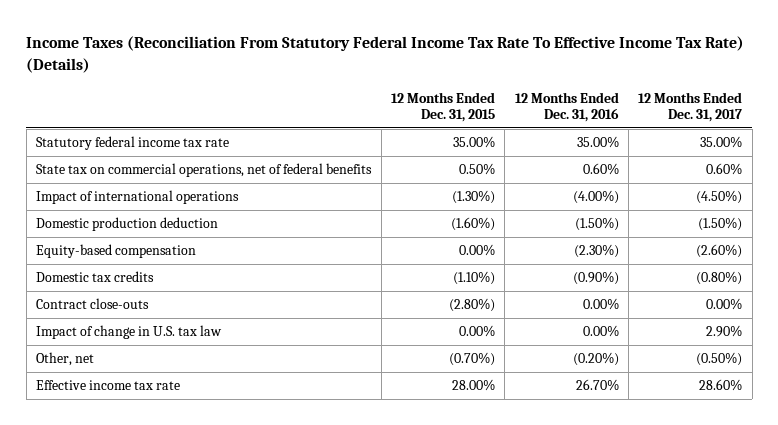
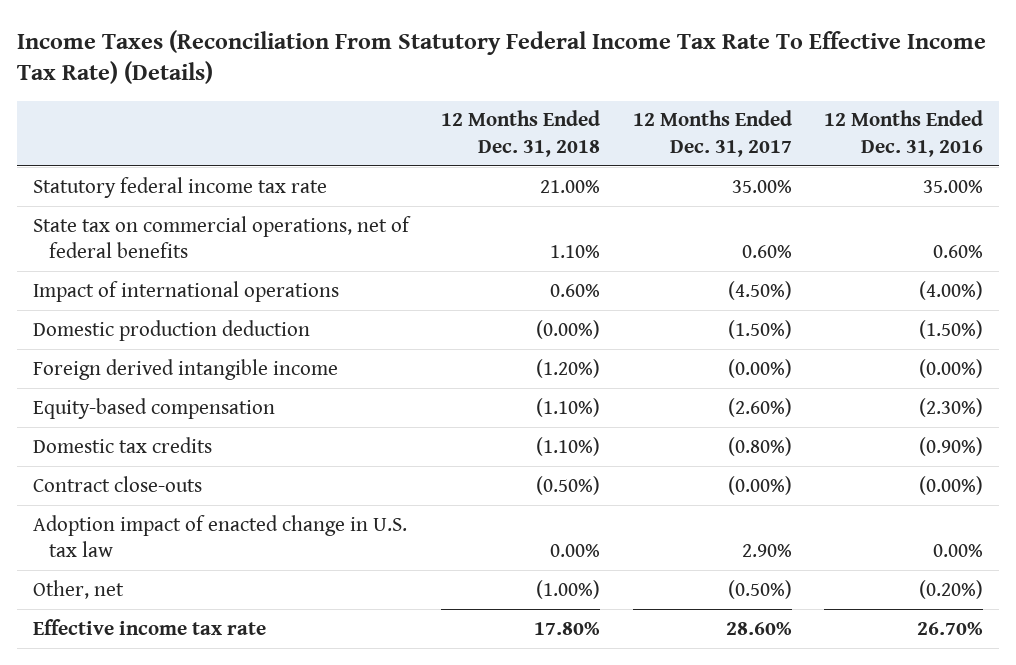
- | 12 Months Ended Dec. 31, 2015 | 12 Months Ended Dec. 31, 2016 | 12 Months Ended Dec. 31, 2017
+ | 12 Months Ended Dec. 31, 2018 | 12 Months Ended Dec. 31, 2017 | 12 Months Ended Dec. 31, 2016
+ Foreign derived intangible income | (1.20%) | (0.00%) | (0.00%)
- Contract close-outs | (2.80%) | 0.00% | 0.00%
- Impact of change in U.S. tax law | 0.00% | 0.00% | 2.90%
+ Contract close-outs | (0.50%) | (0.00%) | (0.00%)
+ Adoption impact of enacted change in U.S. tax law | 0.00% | 2.90% | 0.00%

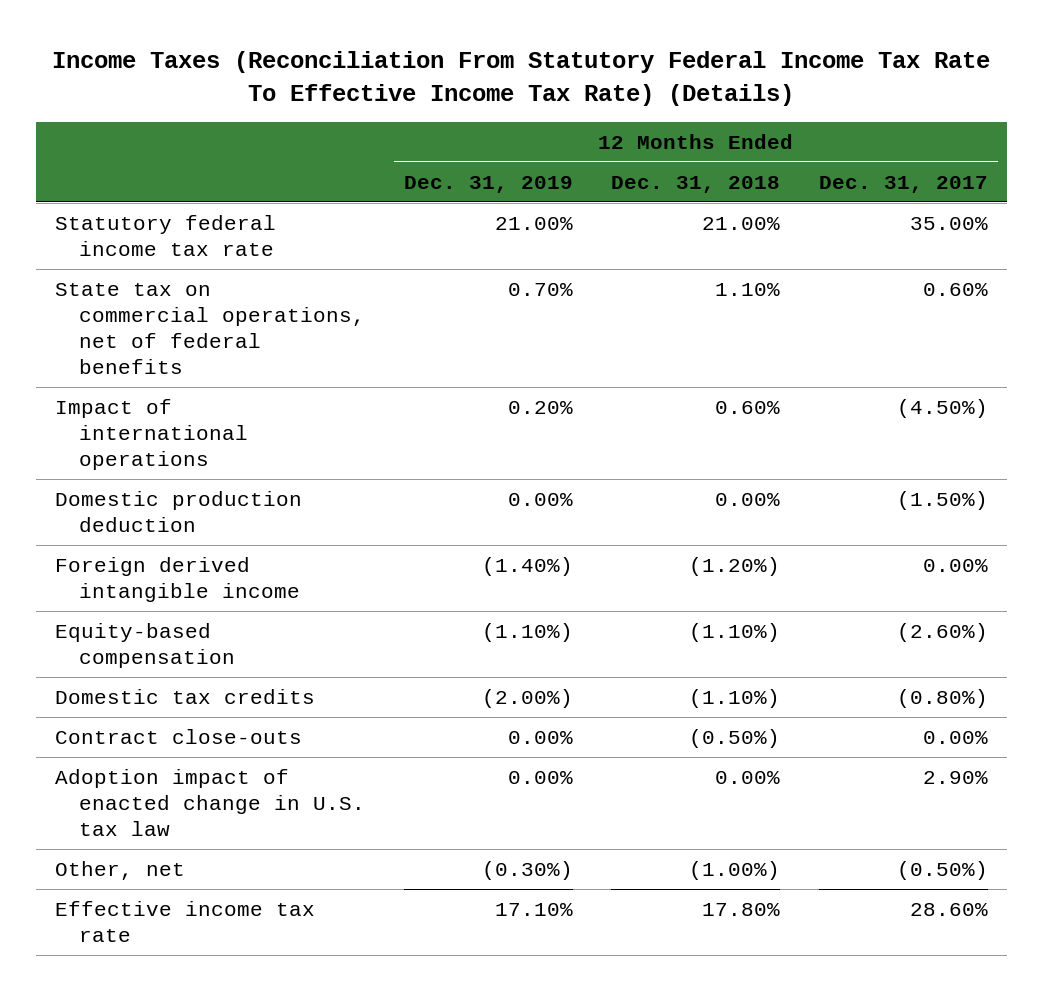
- | 12 Months Ended Dec. 31, 2018 | 12 Months Ended Dec. 31, 2017 | 12 Months Ended Dec. 31, 2016
+ | 12 Months Ended Dec. 31, 2019 | 12 Months Ended Dec. 31, 2018 | 12 Months Ended Dec. 31, 2017
- Domestic production deduction | (0.00%) | (1.50%) | (1.50%)
- Foreign derived intangible income | (1.20%) | (0.00%) | (0.00%)
+ Domestic production deduction | 0.00% | 0.00% | (1.50%)
+ Foreign derived intangible income | (1.40%) | (1.20%) | 0.00%
- Contract close-outs | (0.50%) | (0.00%) | (0.00%)
+ Contract close-outs | 0.00% | (0.50%) | 0.00%

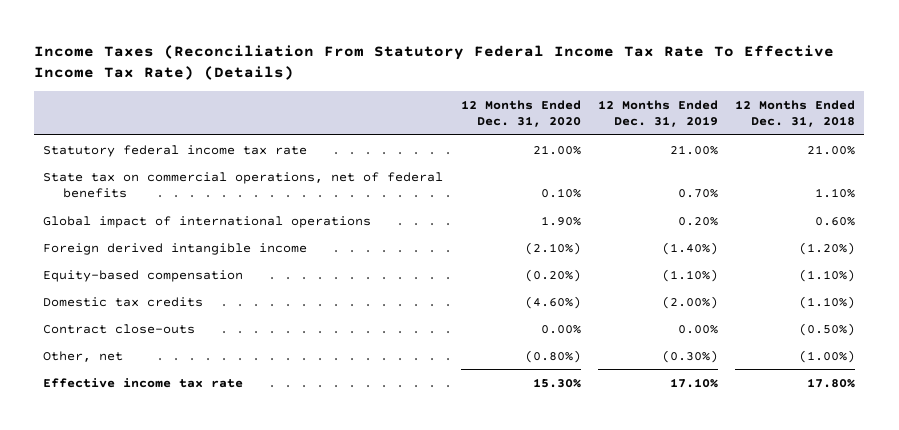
- | 12 Months Ended Dec. 31, 2019 | 12 Months Ended Dec. 31, 2018 | 12 Months Ended Dec. 31, 2017
+ | 12 Months Ended Dec. 31, 2020 | 12 Months Ended Dec. 31, 2019 | 12 Months Ended Dec. 31, 2018
- Impact of international operations | 0.20% | 0.60% | (4.50%)
- Domestic production deduction | 0.00% | 0.00% | (1.50%)
+ Global impact of international operations | 1.90% | 0.20% | 0.60%
- Adoption impact of enacted change in U.S. tax law | 0.00% | 0.00% | 2.90%

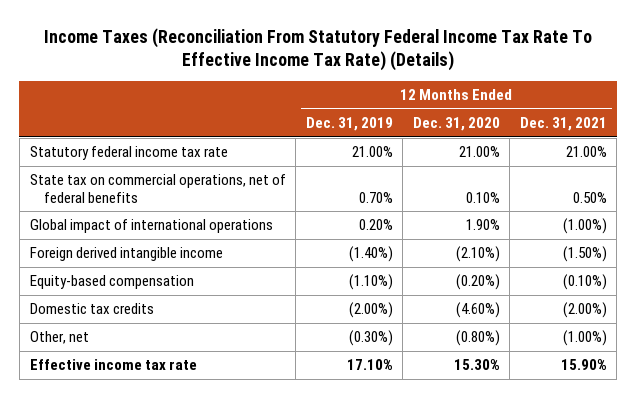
- | 12 Months Ended Dec. 31, 2020 | 12 Months Ended Dec. 31, 2019 | 12 Months Ended Dec. 31, 2018
+ | 12 Months Ended Dec. 31, 2019 | 12 Months Ended Dec. 31, 2020 | 12 Months Ended Dec. 31, 2021
- Contract close-outs | 0.00% | 0.00% | (0.50%)

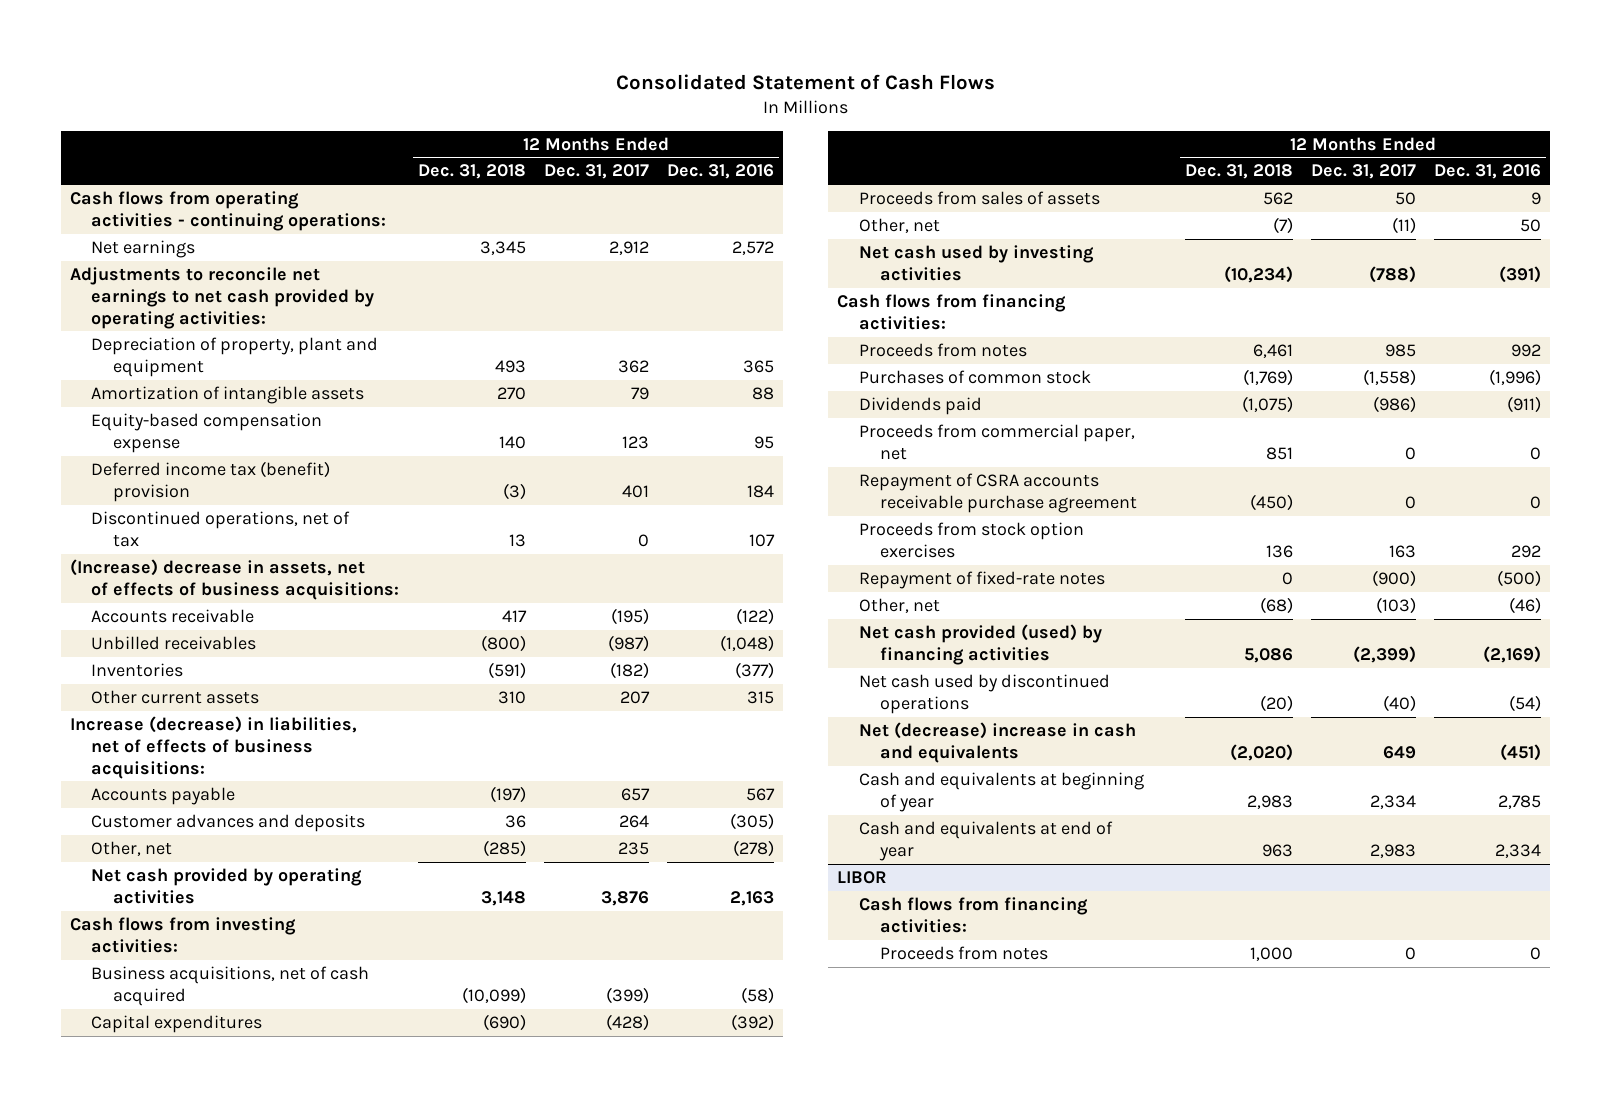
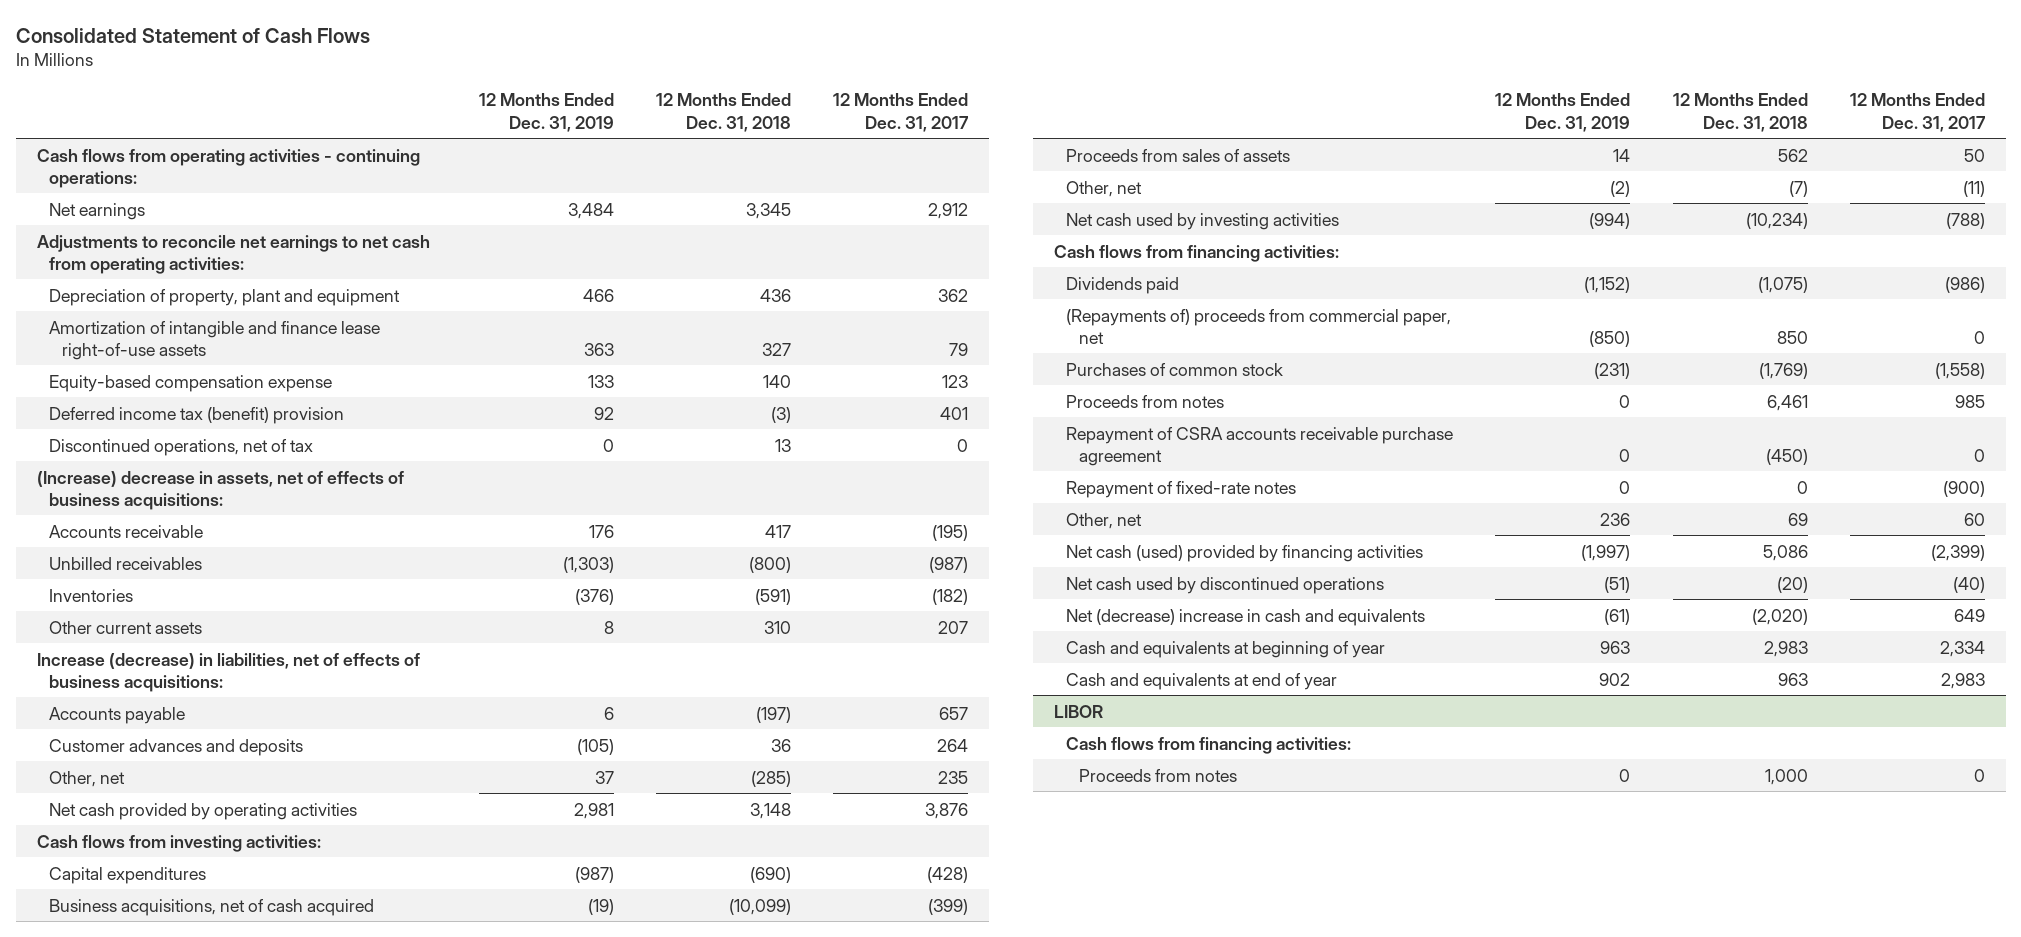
- | 12 Months Ended Dec. 31, 2018 | 12 Months Ended Dec. 31, 2017 | 12 Months Ended Dec. 31, 2016
+ | 12 Months Ended Dec. 31, 2019 | 12 Months Ended Dec. 31, 2018 | 12 Months Ended Dec. 31, 2017
- Adjustments to reconcile net earnings to net cash provided by operating activities:
- Depreciation of property, plant and equipment | 493 | 362 | 365
- Amortization of intangible assets | 270 | 79 | 88
+ Adjustments to reconcile net earnings to net cash from operating activities:
+ Depreciation of property, plant and equipment | 466 | 436 | 362
+ Amortization of intangible and finance lease right-of-use assets | 363 | 327 | 79
moved down: Business acquisitions, net of cash acquired | (19) | (10,099) | (399)
- Proceeds from commercial paper, net | 851 | 0 | 0
+ (Repayments of) proceeds from commercial paper, net | (850) | 850 | 0
moved down: Purchases of common stock | (231) | (1,769) | (1,558)
moved down: Proceeds from notes | 0 | 6,461 | 985
- Proceeds from stock option exercises | 136 | 163 | 292
- Other, net | (68) | (103) | (46)
- Net cash provided (used) by financing activities | 5,086 | (2,399) | (2,169)
+ Other, net | 236 | 69 | 60
+ Net cash (used) provided by financing activities | (1,997) | 5,086 | (2,399)

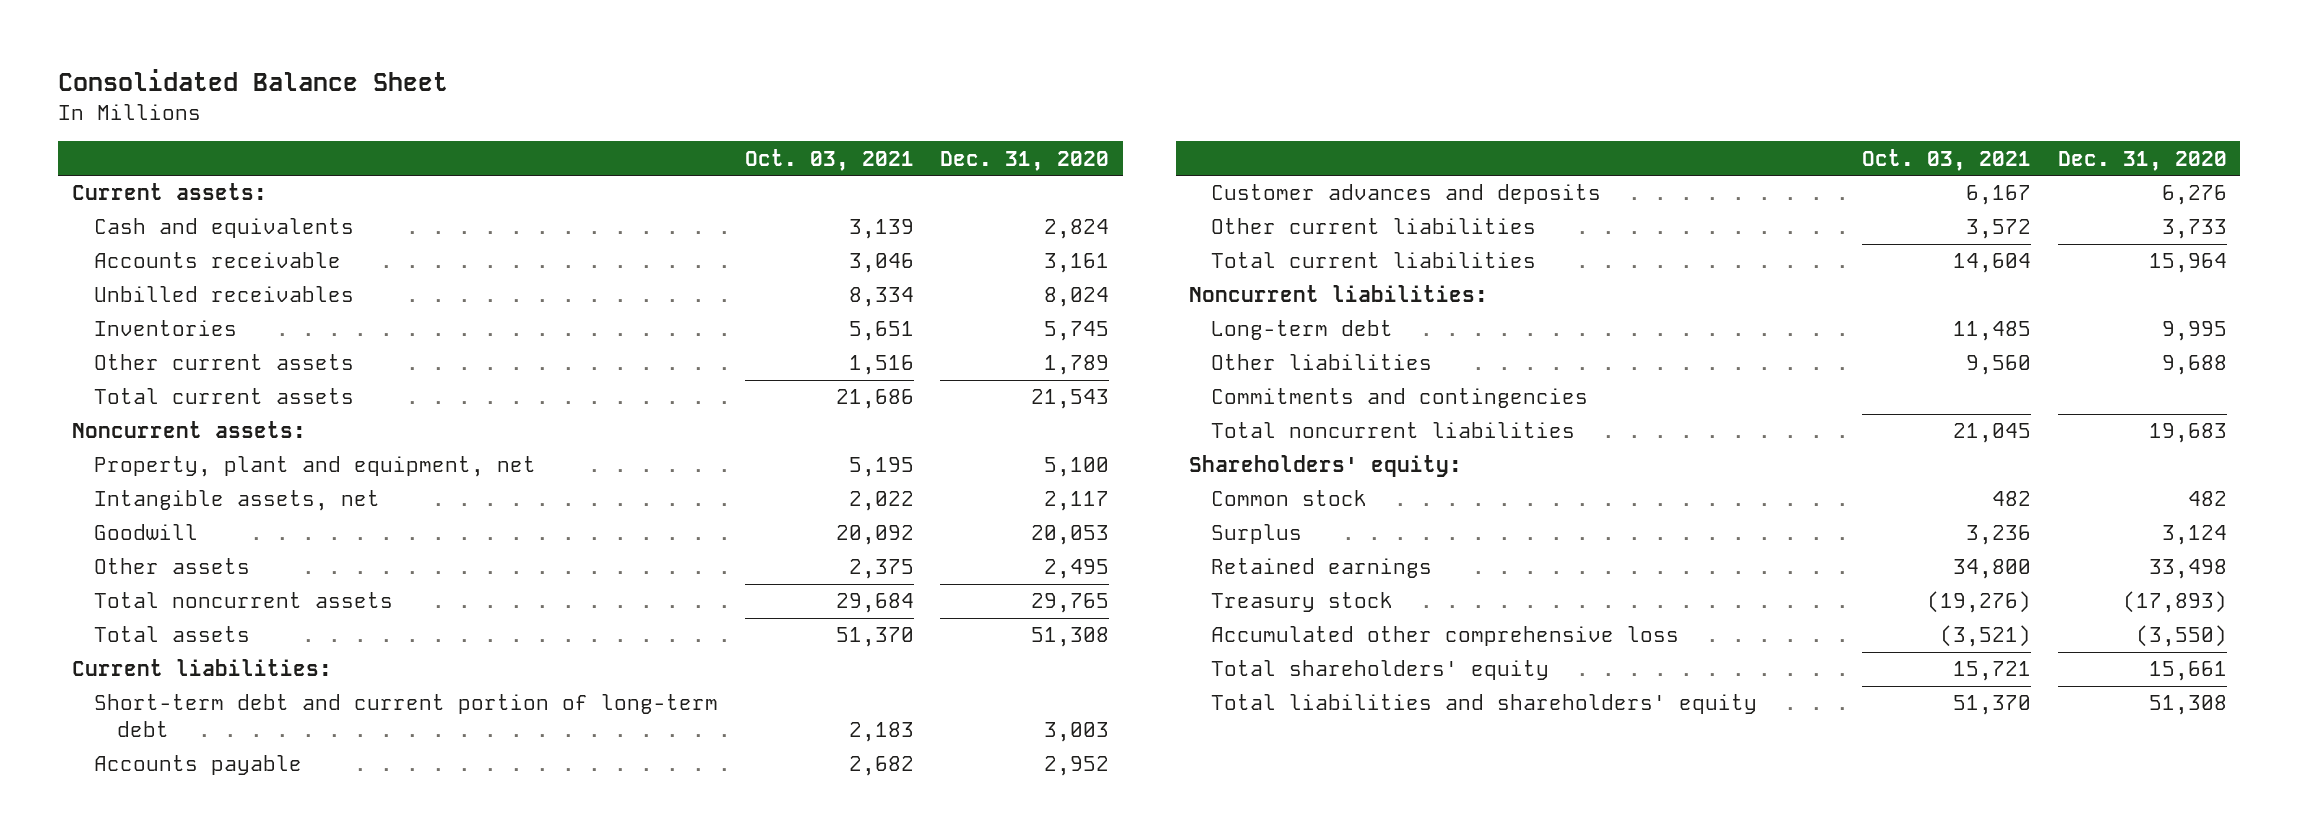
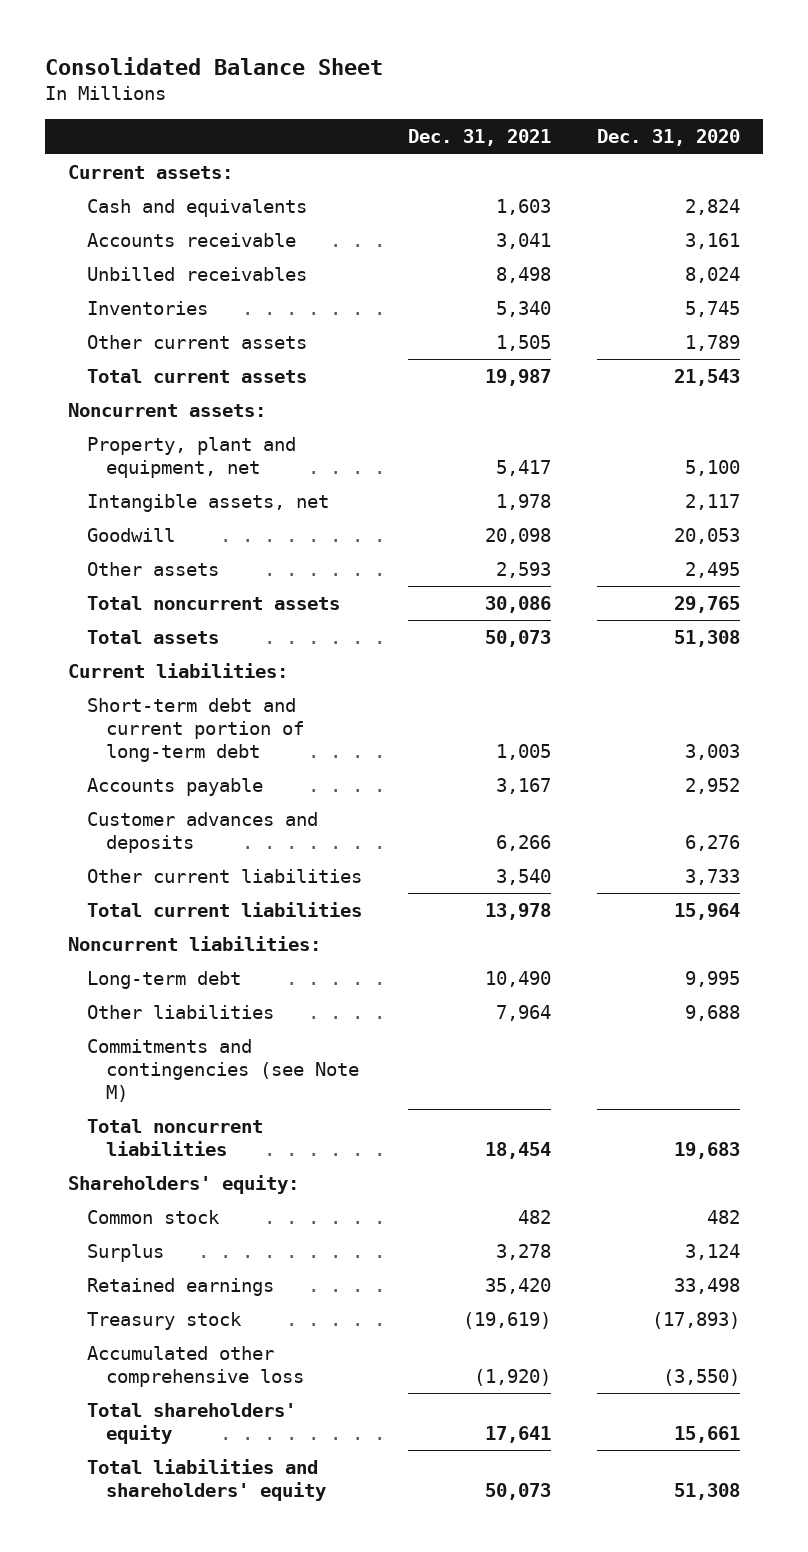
- | Oct. 03, 2021 | Dec. 31, 2020
+ | Dec. 31, 2021 | Dec. 31, 2020
- Commitments and contingencies
+ Commitments and contingencies (see Note M)

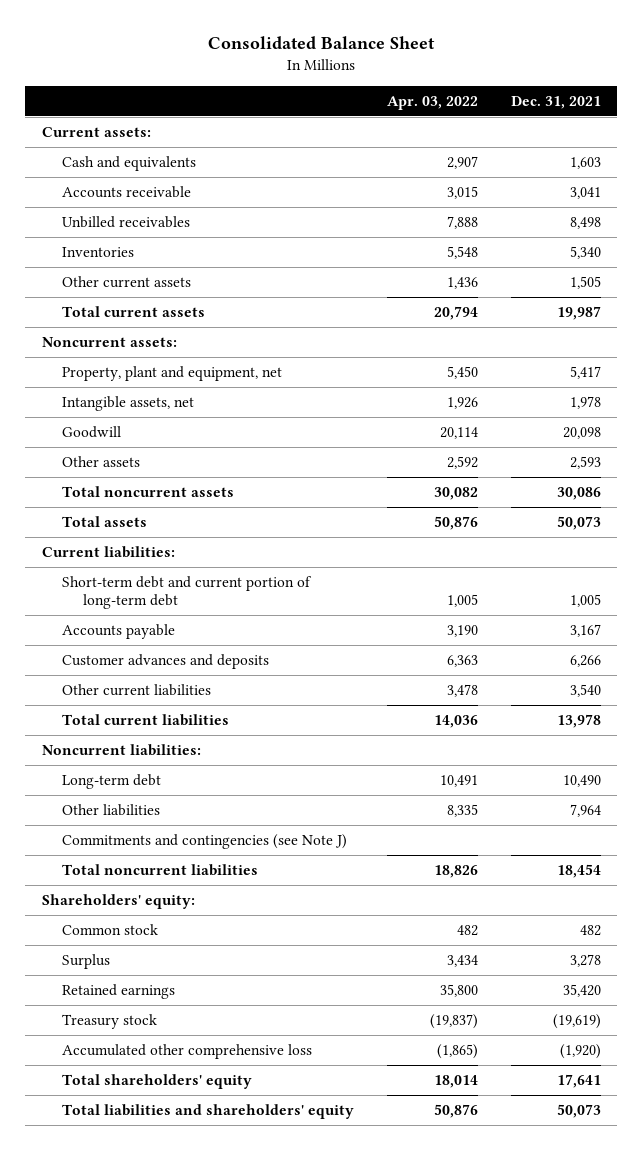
- | Dec. 31, 2021 | Dec. 31, 2020
+ | Apr. 03, 2022 | Dec. 31, 2021
- Commitments and contingencies (see Note M)
+ Commitments and contingencies (see Note J)

